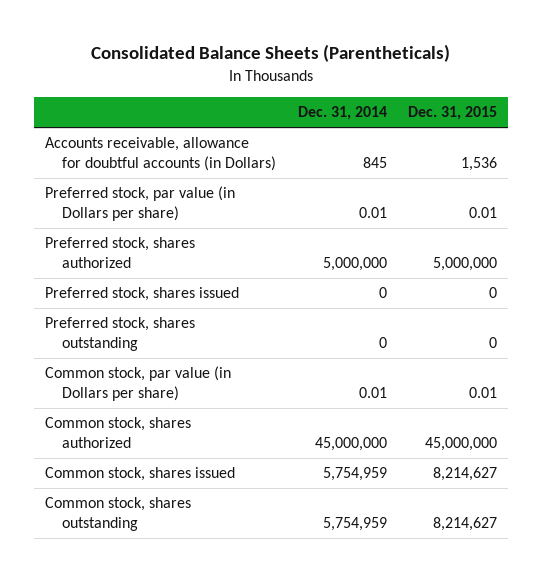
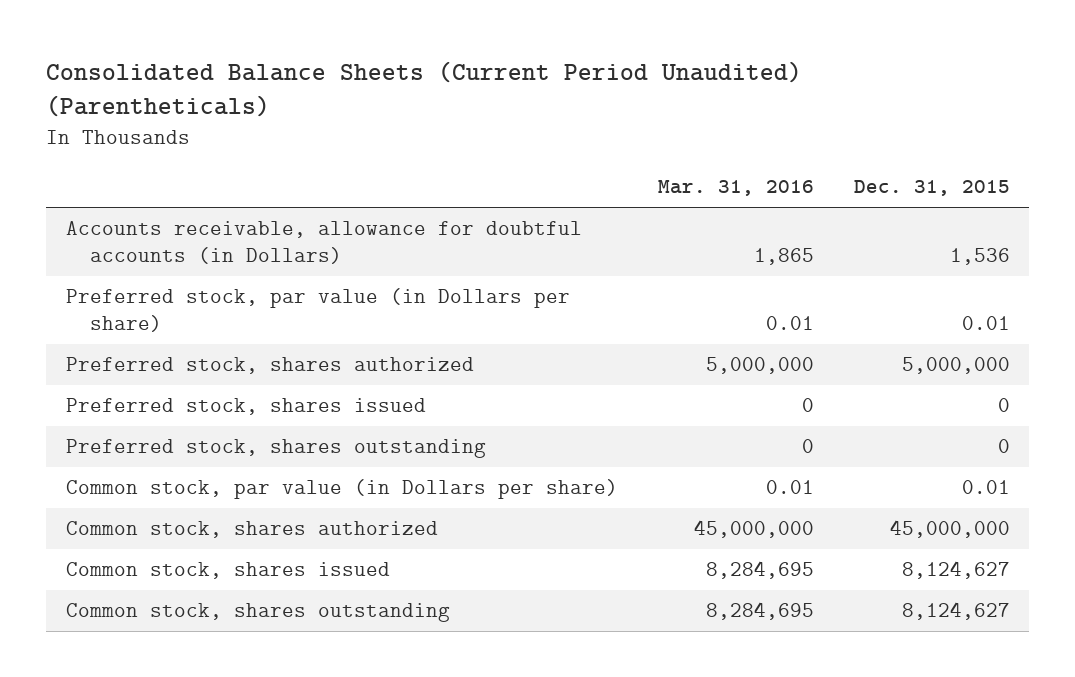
- Consolidated Balance Sheets (Parentheticals)
+ Consolidated Balance Sheets (Current Period Unaudited) (Parentheticals)
- | Dec. 31, 2014 | Dec. 31, 2015
+ | Mar. 31, 2016 | Dec. 31, 2015
- Common stock, shares issued | 5,754,959 | 8,214,627
- Common stock, shares outstanding | 5,754,959 | 8,214,627
+ Common stock, shares issued | 8,284,695 | 8,124,627
+ Common stock, shares outstanding | 8,284,695 | 8,124,627

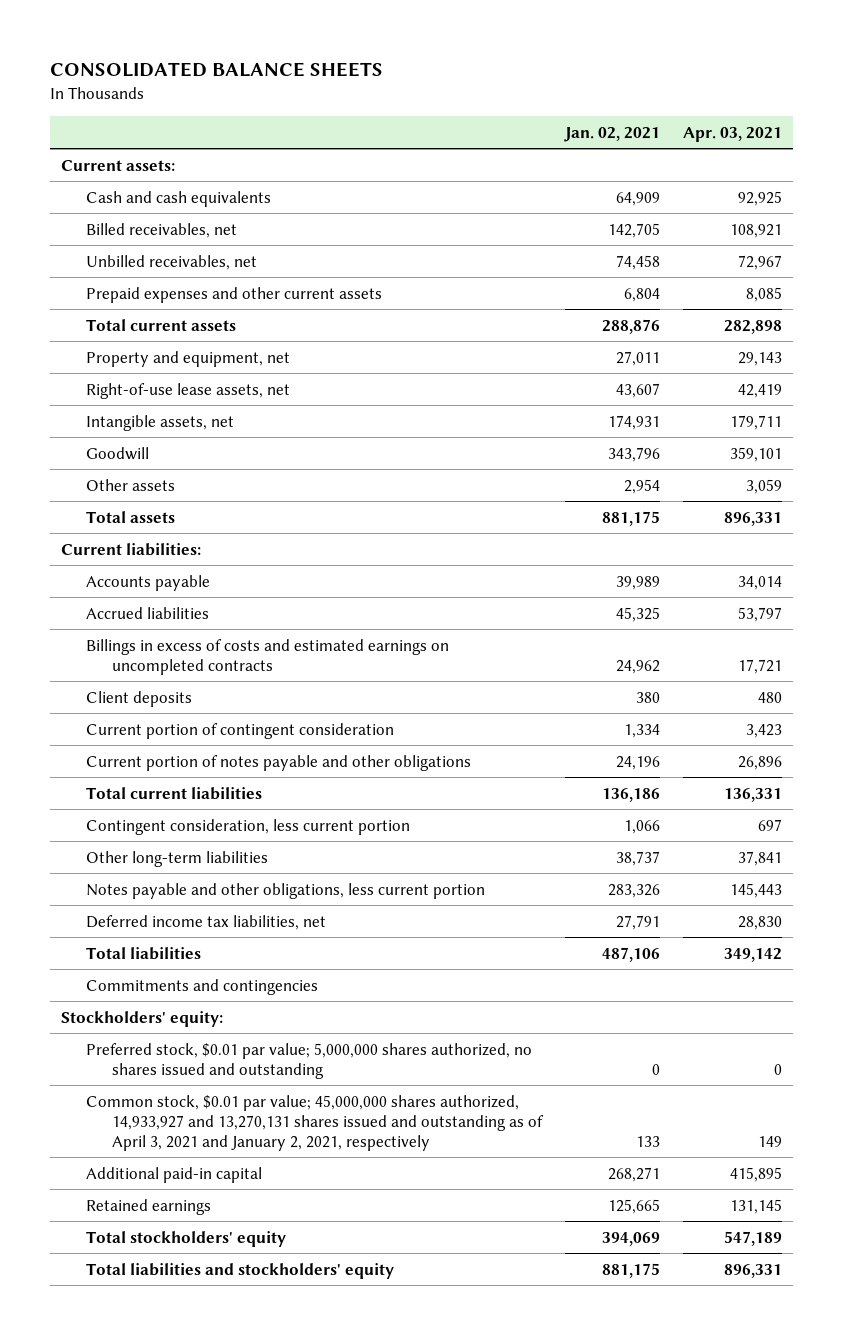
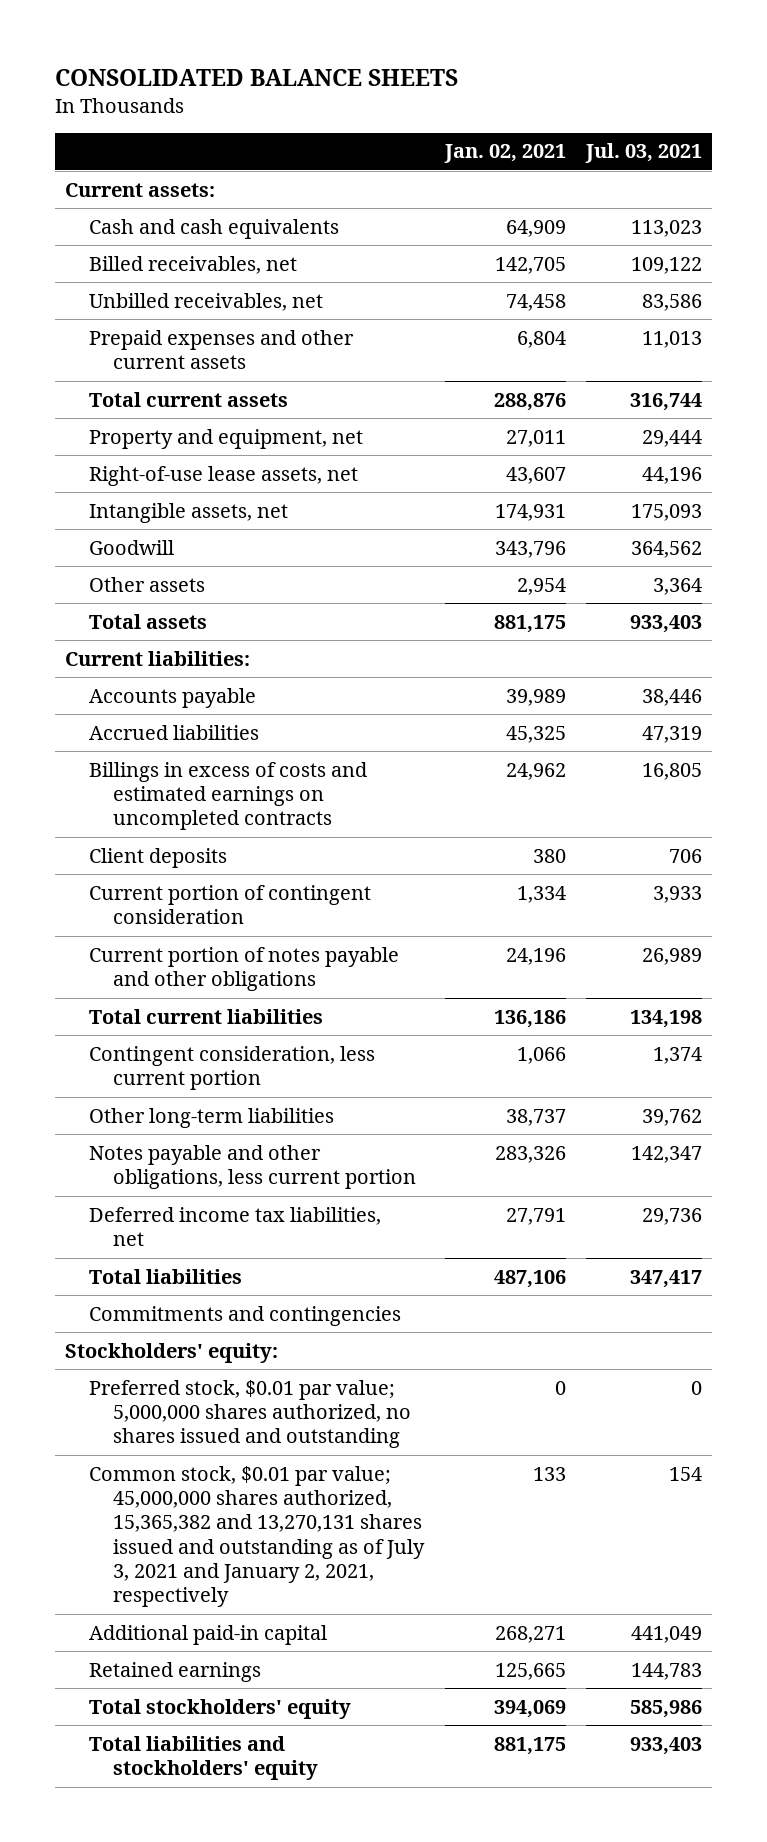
- | Jan. 02, 2021 | Apr. 03, 2021
+ | Jan. 02, 2021 | Jul. 03, 2021
- Common stock, $0.01 par value; 45,000,000 shares authorized, 14,933,927 and 13,270,131 shares issued and outstanding as of April 3, 2021 and January 2, 2021, respectively | 133 | 149
+ Common stock, $0.01 par value; 45,000,000 shares authorized, 15,365,382 and 13,270,131 shares issued and outstanding as of July 3, 2021 and January 2, 2021, respectively | 133 | 154

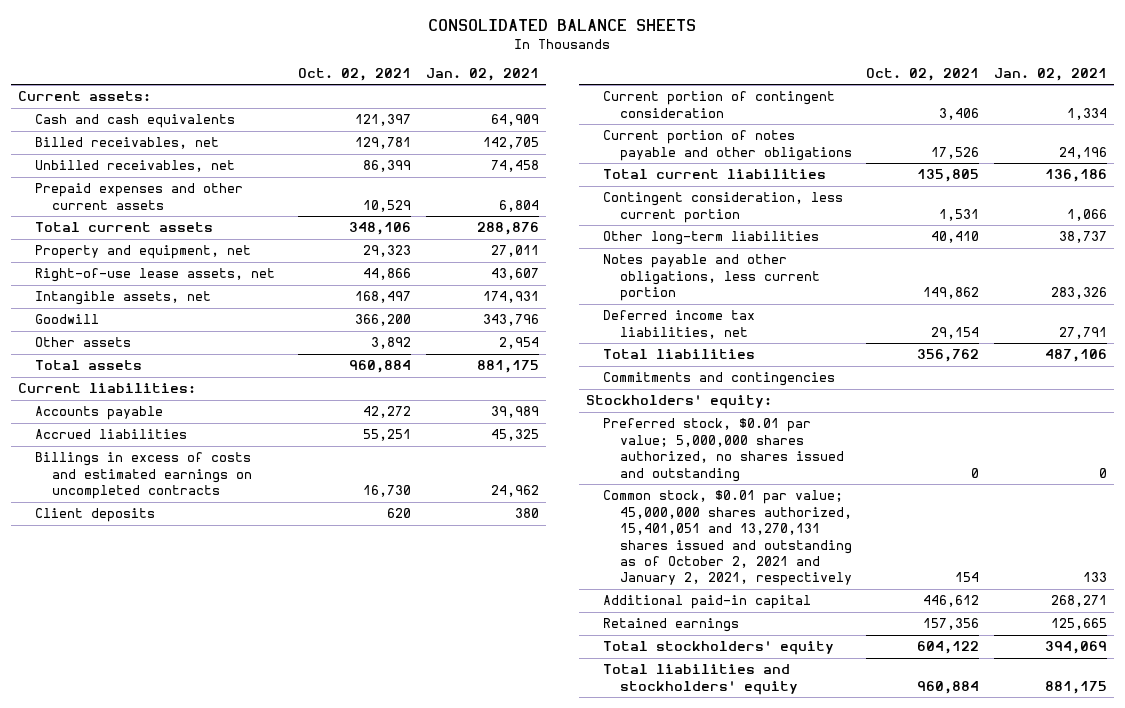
- | Jan. 02, 2021 | Jul. 03, 2021
+ | Oct. 02, 2021 | Jan. 02, 2021
- Common stock, $0.01 par value; 45,000,000 shares authorized, 15,365,382 and 13,270,131 shares issued and outstanding as of July 3, 2021 and January 2, 2021, respectively | 133 | 154
+ Common stock, $0.01 par value; 45,000,000 shares authorized, 15,401,051 and 13,270,131 shares issued and outstanding as of October 2, 2021 and January 2, 2021, respectively | 154 | 133

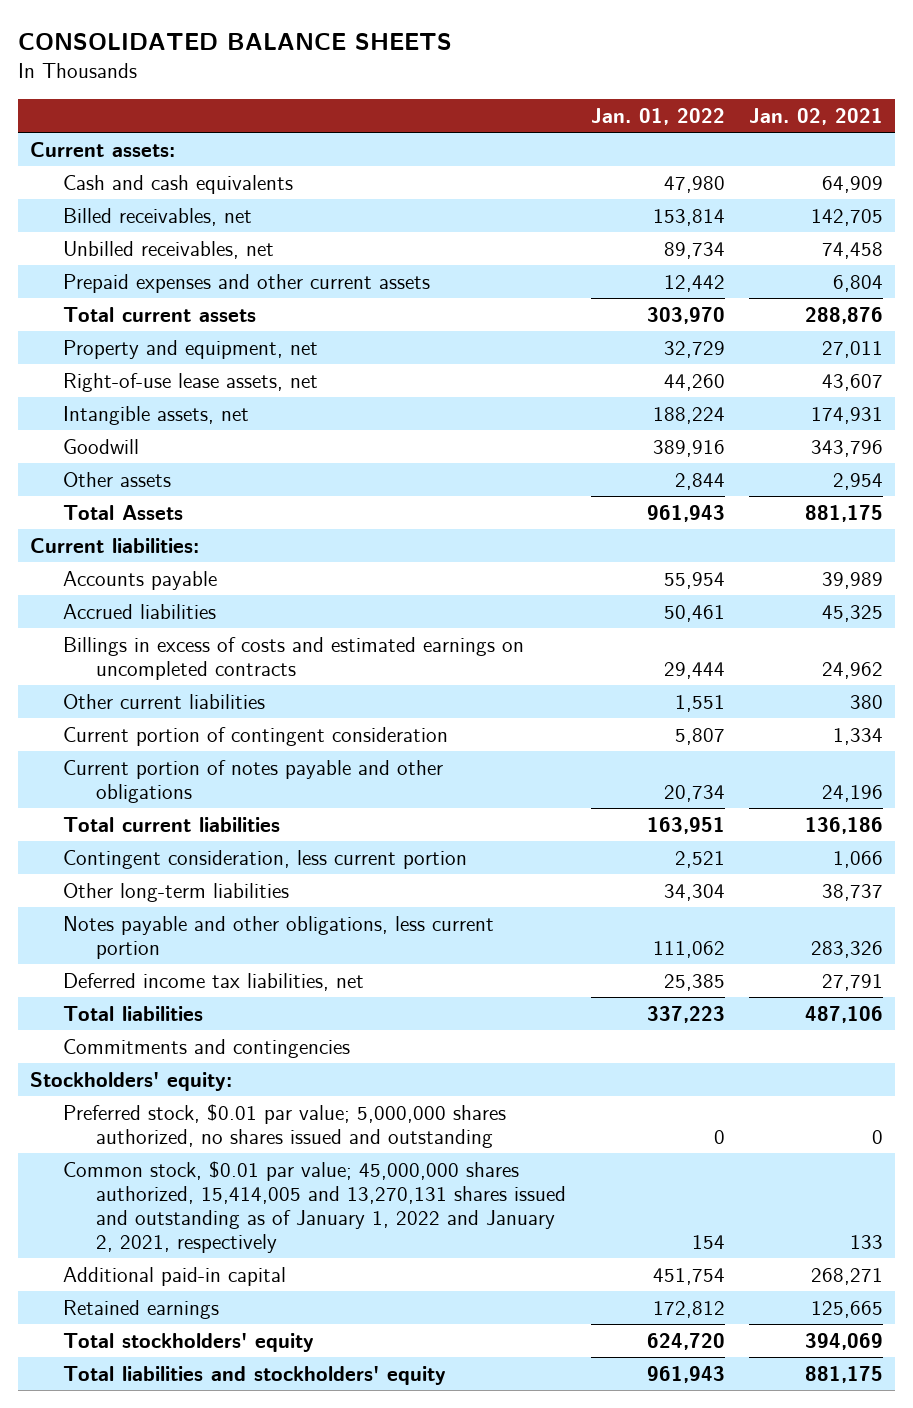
- | Oct. 02, 2021 | Jan. 02, 2021
+ | Jan. 01, 2022 | Jan. 02, 2021
- Total assets | 960,884 | 881,175
+ Total Assets | 961,943 | 881,175
- Client deposits | 620 | 380
+ Other current liabilities | 1,551 | 380
- Common stock, $0.01 par value; 45,000,000 shares authorized, 15,401,051 and 13,270,131 shares issued and outstanding as of October 2, 2021 and January 2, 2021, respectively | 154 | 133
+ Common stock, $0.01 par value; 45,000,000 shares authorized, 15,414,005 and 13,270,131 shares issued and outstanding as of January 1, 2022 and January 2, 2021, respectively | 154 | 133

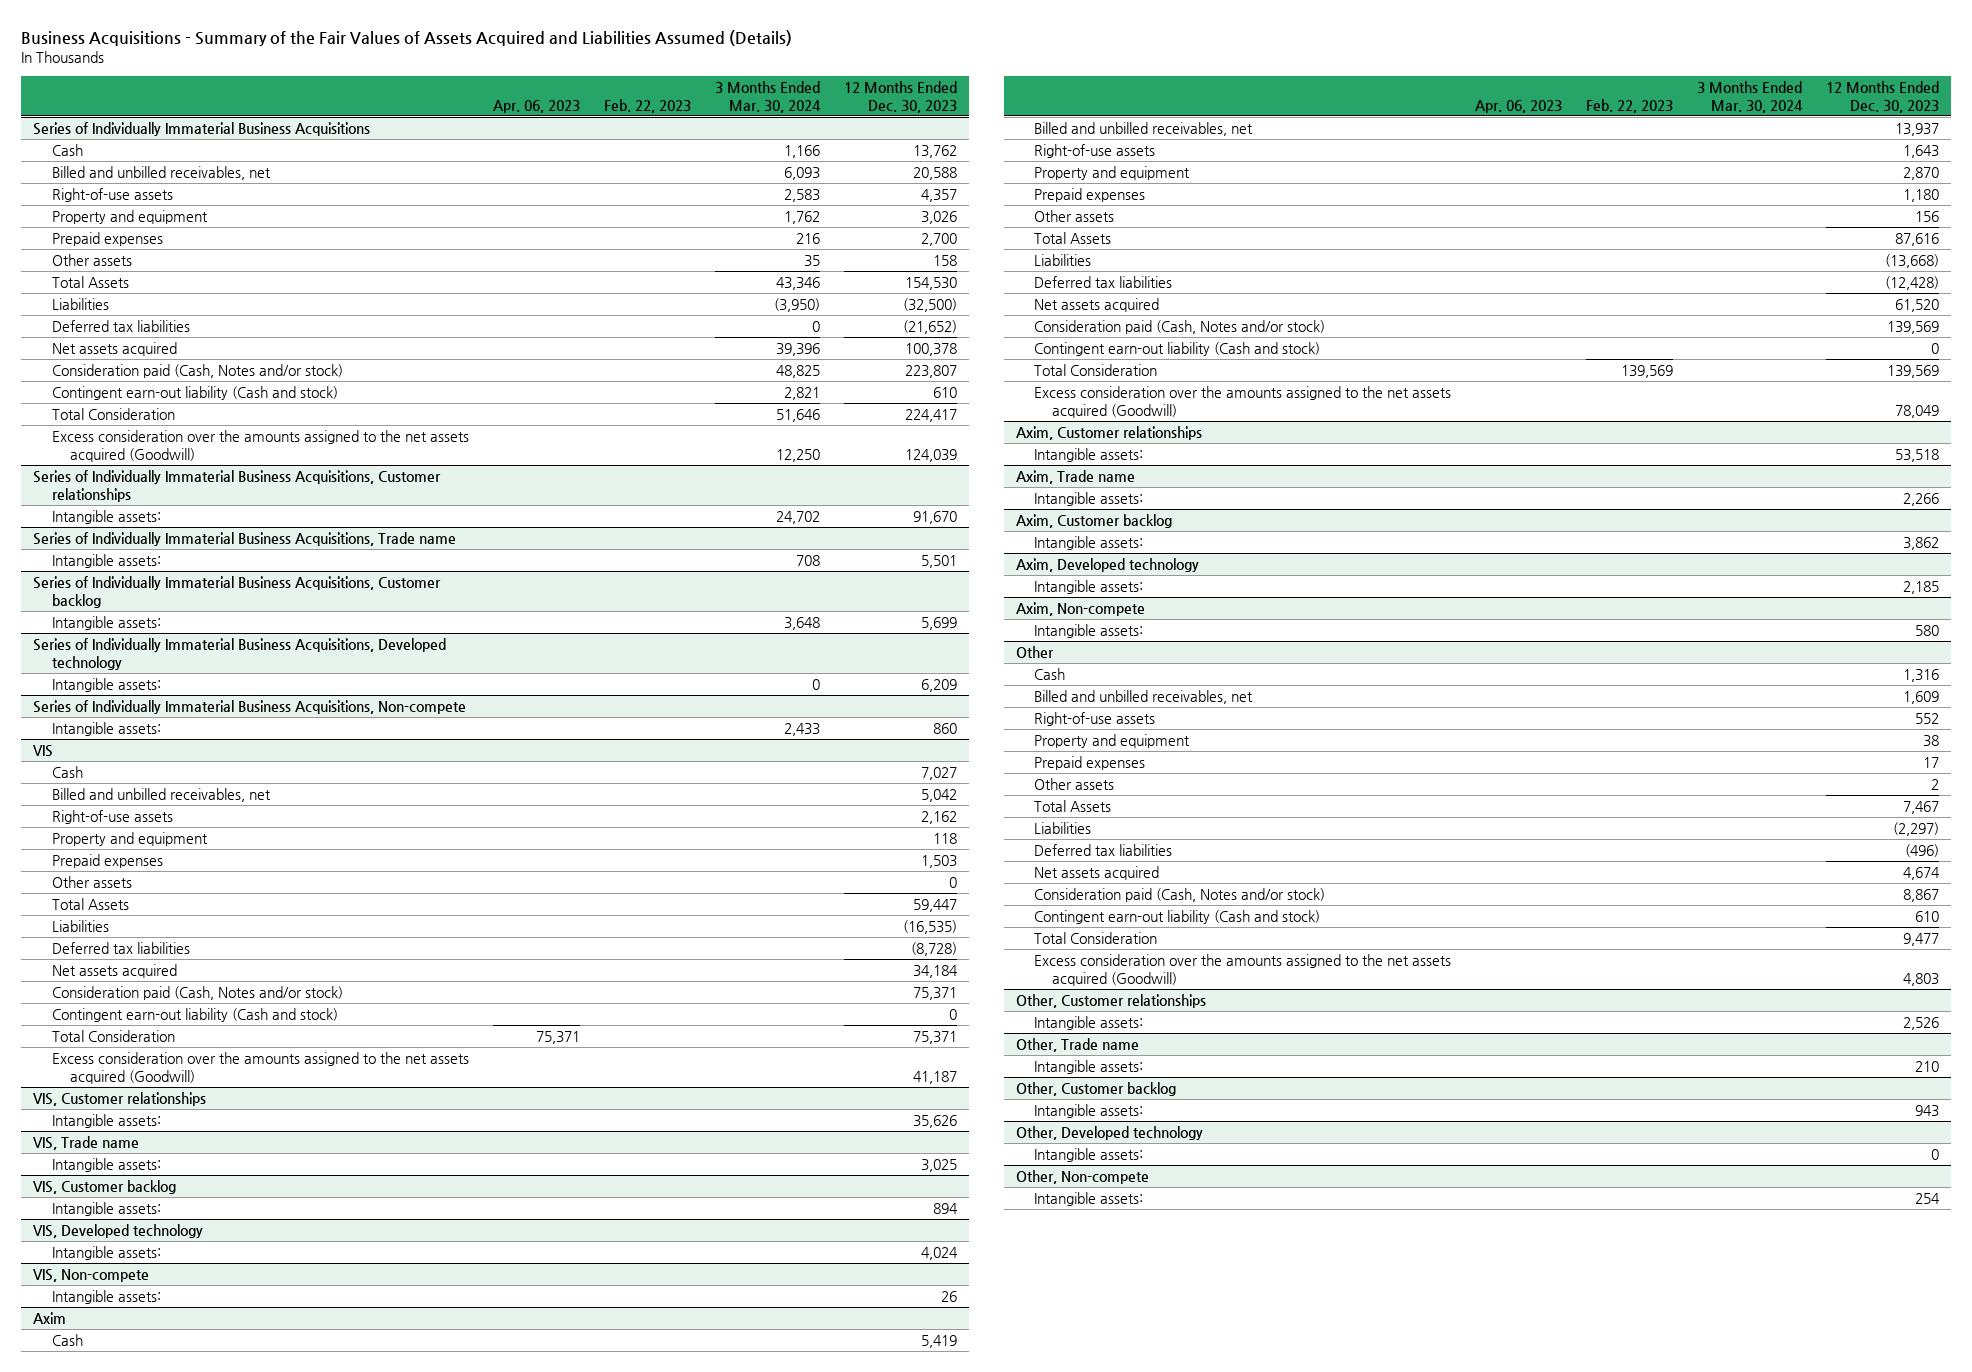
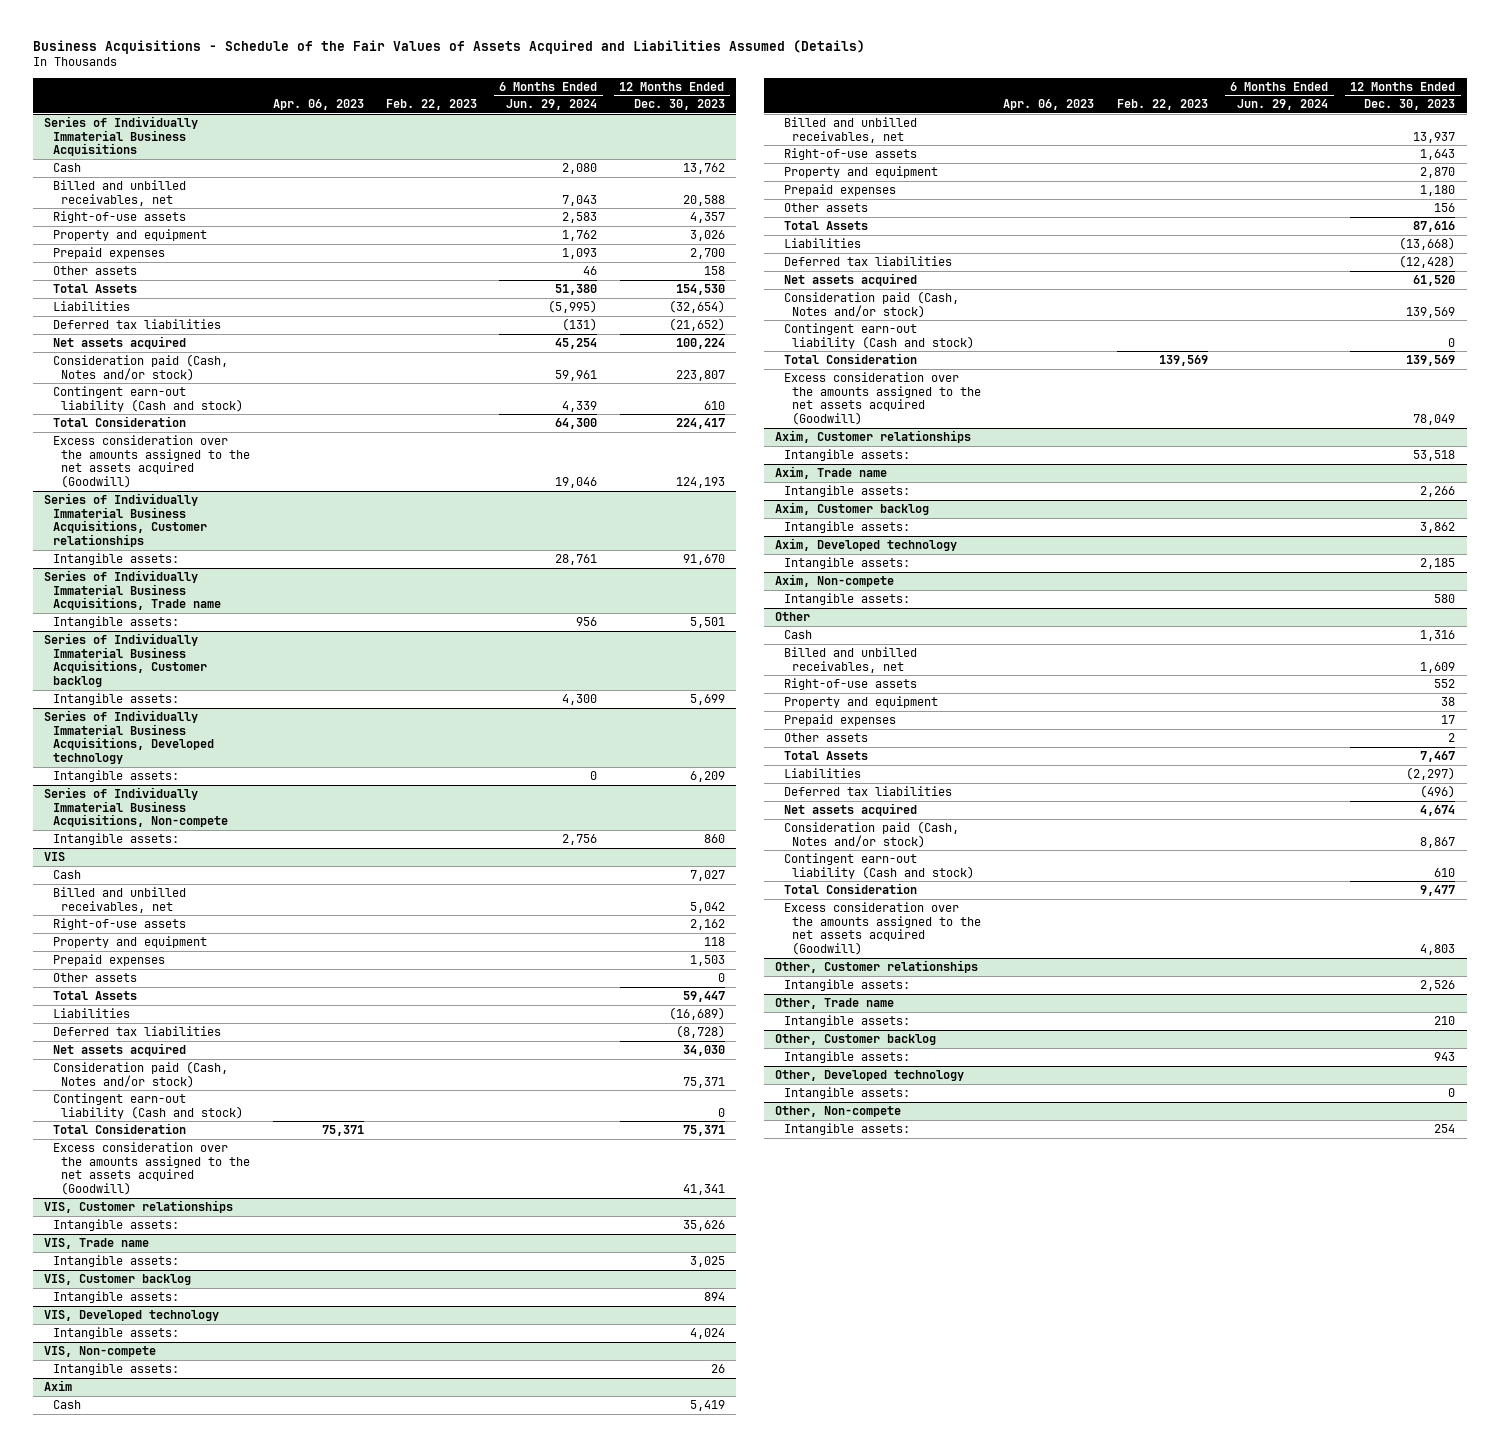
- Business Acquisitions - Summary of the Fair Values of Assets Acquired and Liabilities Assumed (Details)
+ Business Acquisitions - Schedule of the Fair Values of Assets Acquired and Liabilities Assumed (Details)
- | Apr. 06, 2023 | Feb. 22, 2023 | 3 Months Ended Mar. 30, 2024 | 12 Months Ended Dec. 30, 2023
+ | Apr. 06, 2023 | Feb. 22, 2023 | 6 Months Ended Jun. 29, 2024 | 12 Months Ended Dec. 30, 2023
@ Series of Individually Immaterial Business Acquisitions
- Liabilities | | | (3,950) | (32,500)
+ Liabilities | | | (5,995) | (32,654)
- Net assets acquired | | | 39,396 | 100,378
+ Net assets acquired | | | 45,254 | 100,224
- Excess consideration over the amounts assigned to the net assets acquired (Goodwill) | | | 12,250 | 124,039
+ Excess consideration over the amounts assigned to the net assets acquired (Goodwill) | | | 19,046 | 124,193
@ VIS
- Liabilities | | | | (16,535)
+ Liabilities | | | | (16,689)
- Net assets acquired | | | | 34,184
+ Net assets acquired | | | | 34,030
- Excess consideration over the amounts assigned to the net assets acquired (Goodwill) | | | | 41,187
+ Excess consideration over the amounts assigned to the net assets acquired (Goodwill) | | | | 41,341

